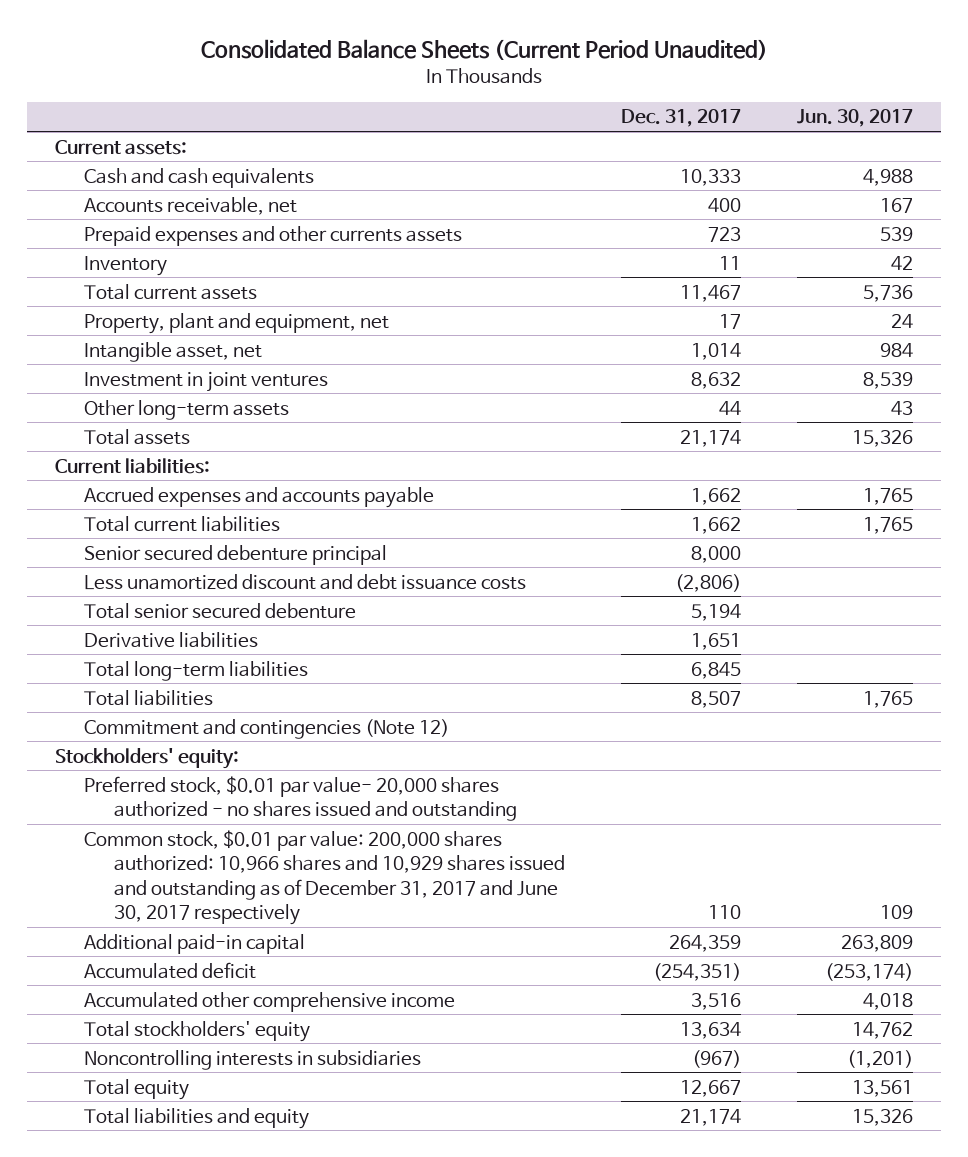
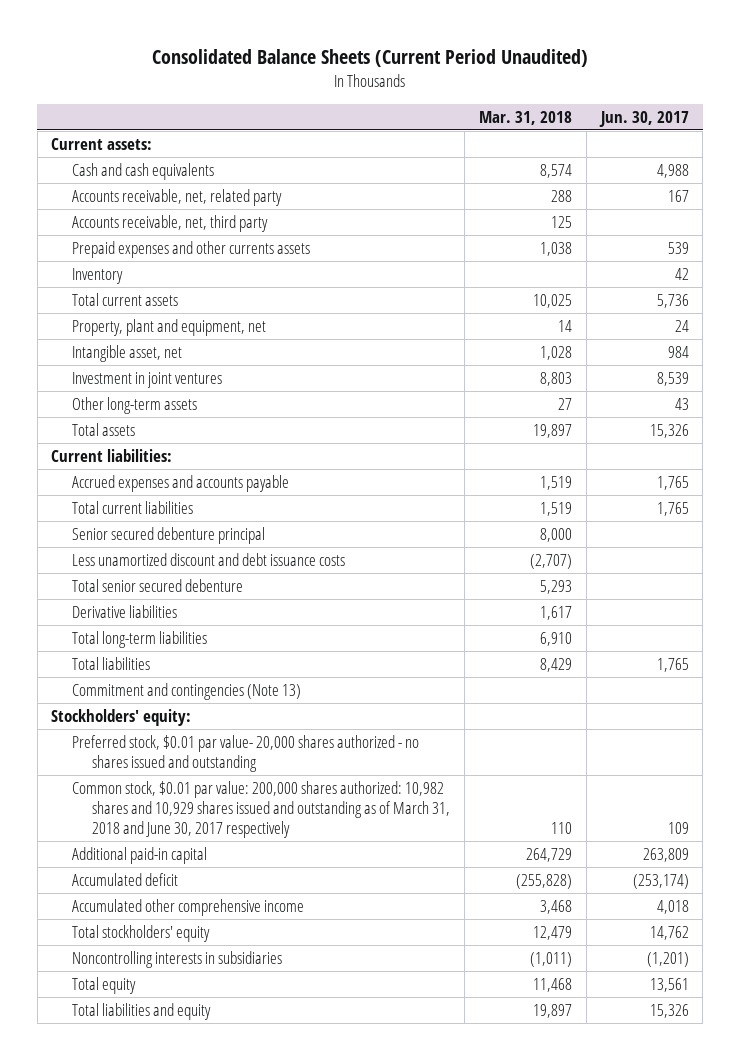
- | Dec. 31, 2017 | Jun. 30, 2017
+ | Mar. 31, 2018 | Jun. 30, 2017
- Accounts receivable, net | 400 | 167
+ Accounts receivable, net, related party | 288 | 167
+ Accounts receivable, net, third party | 125 |
- Commitment and contingencies (Note 12)
+ Commitment and contingencies (Note 13)
- Common stock, $0.01 par value: 200,000 shares authorized: 10,966 shares and 10,929 shares issued and outstanding as of December 31, 2017 and June 30, 2017 respectively | 110 | 109
+ Common stock, $0.01 par value: 200,000 shares authorized: 10,982 shares and 10,929 shares issued and outstanding as of March 31, 2018 and June 30, 2017 respectively | 110 | 109

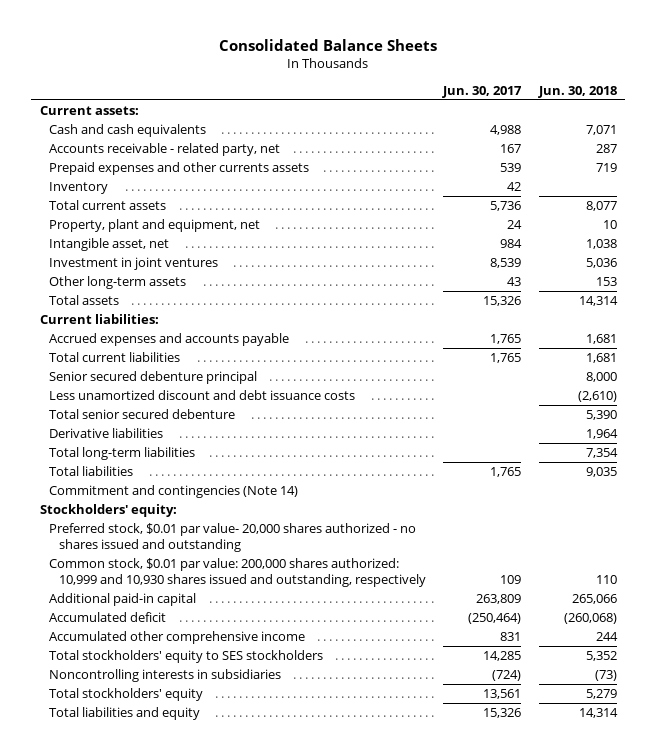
- Consolidated Balance Sheets (Current Period Unaudited)
+ Consolidated Balance Sheets
- | Mar. 31, 2018 | Jun. 30, 2017
+ | Jun. 30, 2017 | Jun. 30, 2018
- Accounts receivable, net, related party | 288 | 167
- Accounts receivable, net, third party | 125 |
+ Accounts receivable - related party, net | 167 | 287
- Commitment and contingencies (Note 13)
+ Commitment and contingencies (Note 14)
- Common stock, $0.01 par value: 200,000 shares authorized: 10,982 shares and 10,929 shares issued and outstanding as of March 31, 2018 and June 30, 2017 respectively | 110 | 109
+ Common stock, $0.01 par value: 200,000 shares authorized: 10,999 and 10,930 shares issued and outstanding, respectively | 109 | 110
- Accumulated deficit | (255,828) | (253,174)
- Accumulated other comprehensive income | 3,468 | 4,018
- Total stockholders' equity | 12,479 | 14,762
- Noncontrolling interests in subsidiaries | (1,011) | (1,201)
- Total equity | 11,468 | 13,561
+ Accumulated deficit | (250,464) | (260,068)
+ Accumulated other comprehensive income | 831 | 244
+ Total stockholders' equity to SES stockholders | 14,285 | 5,352
+ Noncontrolling interests in subsidiaries | (724) | (73)
+ Total stockholders' equity | 13,561 | 5,279

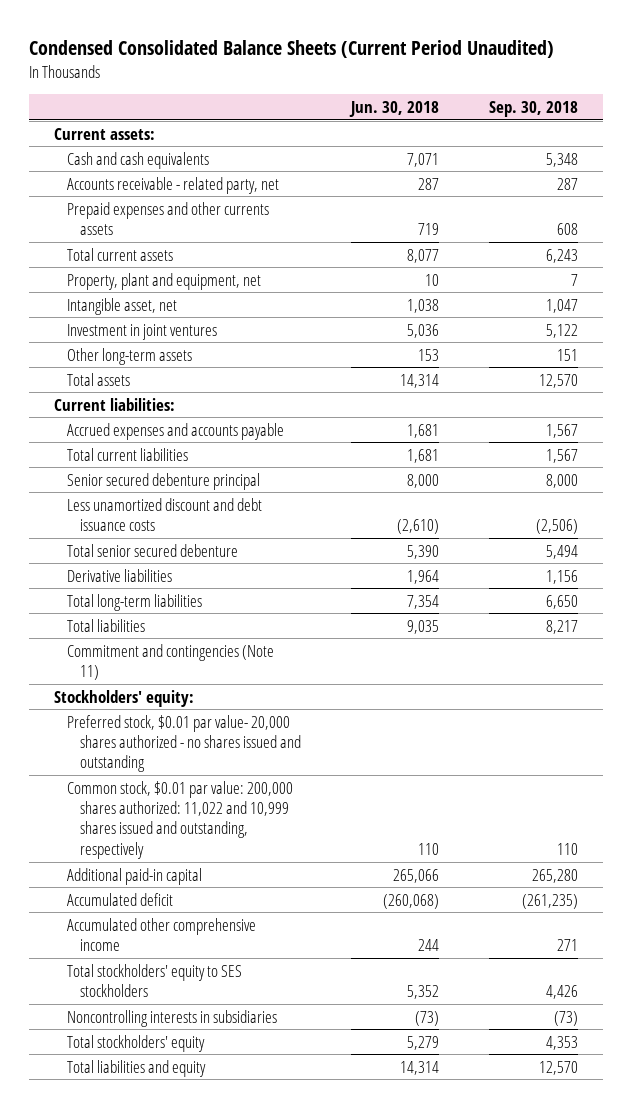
- Consolidated Balance Sheets
+ Condensed Consolidated Balance Sheets (Current Period Unaudited)
- | Jun. 30, 2017 | Jun. 30, 2018
+ | Jun. 30, 2018 | Sep. 30, 2018
- Inventory | 42 |
- Commitment and contingencies (Note 14)
+ Commitment and contingencies (Note 11)
- Common stock, $0.01 par value: 200,000 shares authorized: 10,999 and 10,930 shares issued and outstanding, respectively | 109 | 110
+ Common stock, $0.01 par value: 200,000 shares authorized: 11,022 and 10,999 shares issued and outstanding, respectively | 110 | 110

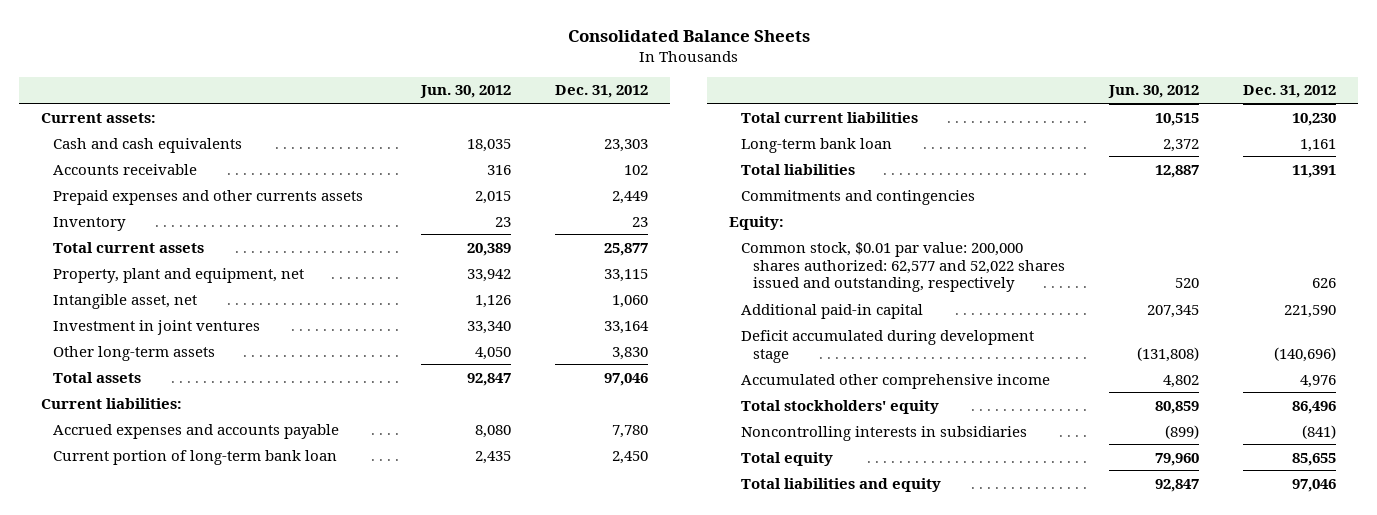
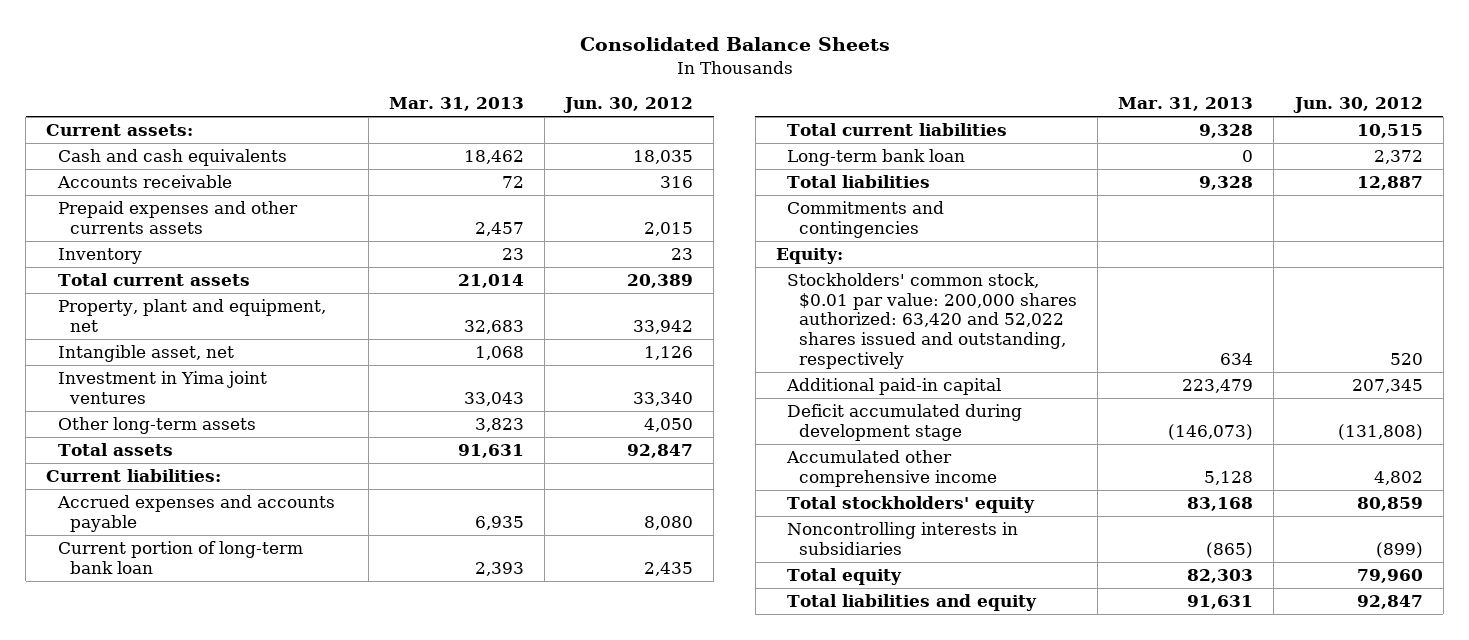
- | Jun. 30, 2012 | Dec. 31, 2012
+ | Mar. 31, 2013 | Jun. 30, 2012
- Investment in joint ventures | 33,340 | 33,164
+ Investment in Yima joint ventures | 33,043 | 33,340
- Common stock, $0.01 par value: 200,000 shares authorized: 62,577 and 52,022 shares issued and outstanding, respectively | 520 | 626
+ Stockholders' common stock, $0.01 par value: 200,000 shares authorized: 63,420 and 52,022 shares issued and outstanding, respectively | 634 | 520

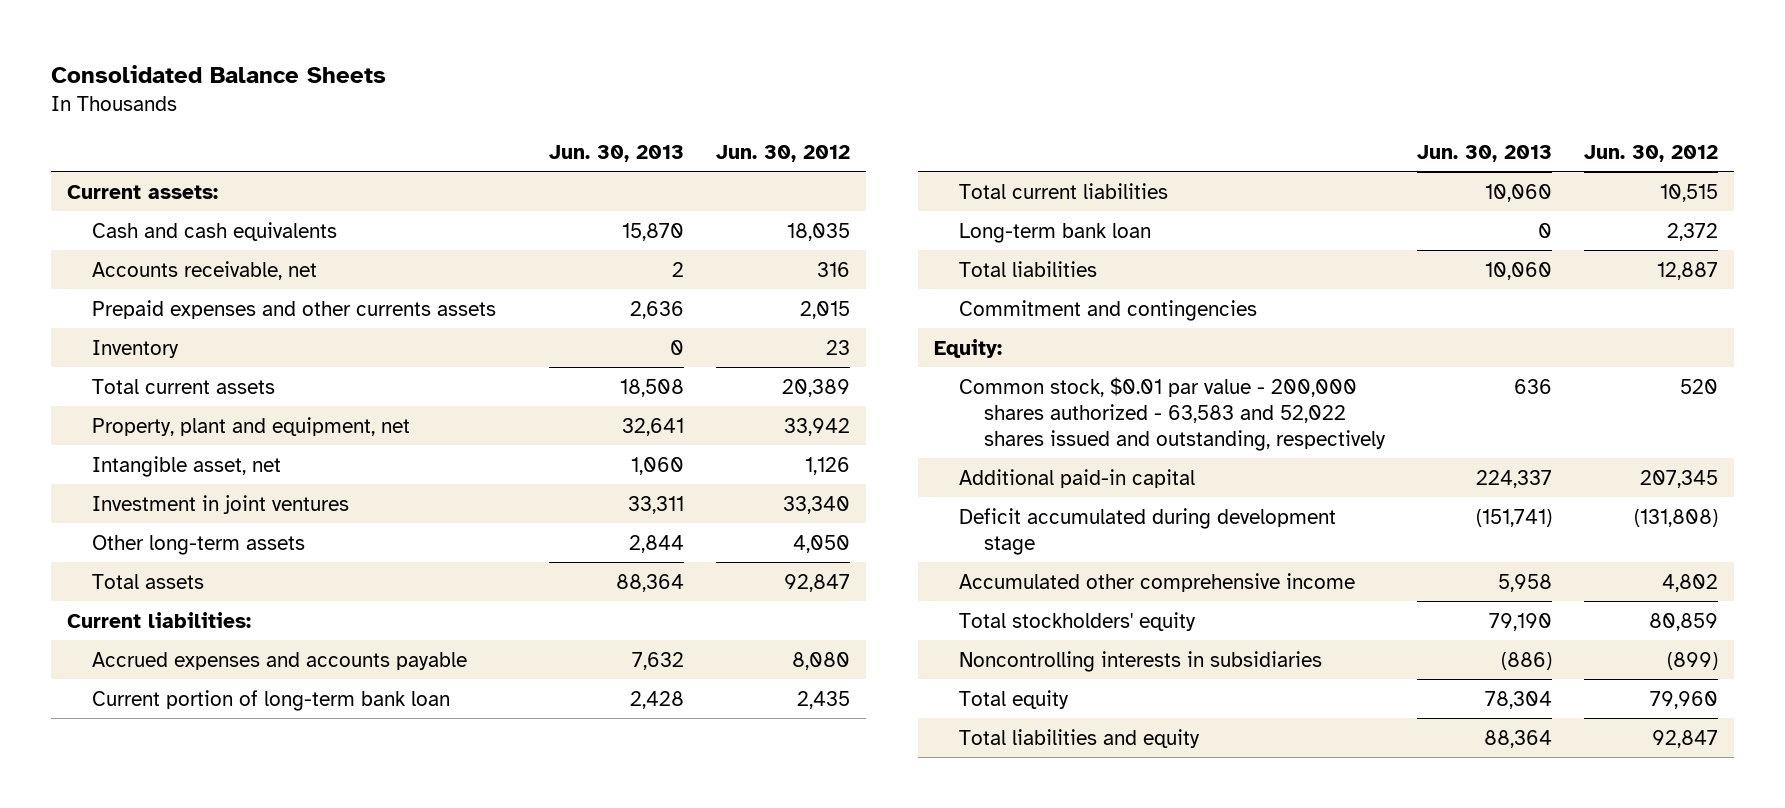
- | Mar. 31, 2013 | Jun. 30, 2012
+ | Jun. 30, 2013 | Jun. 30, 2012
- Accounts receivable | 72 | 316
+ Accounts receivable, net | 2 | 316
- Investment in Yima joint ventures | 33,043 | 33,340
+ Investment in joint ventures | 33,311 | 33,340
- Commitments and contingencies
+ Commitment and contingencies
- Stockholders' common stock, $0.01 par value: 200,000 shares authorized: 63,420 and 52,022 shares issued and outstanding, respectively | 634 | 520
+ Common stock, $0.01 par value - 200,000 shares authorized - 63,583 and 52,022 shares issued and outstanding, respectively | 636 | 520

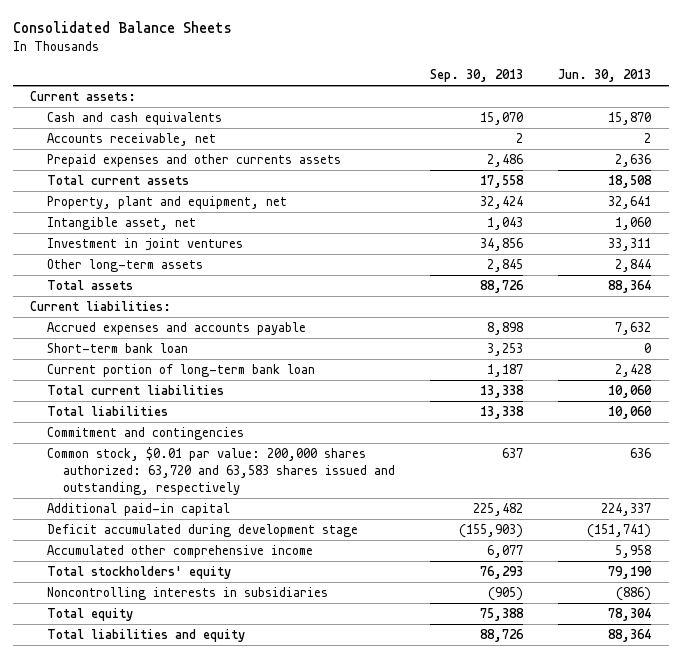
- | Jun. 30, 2013 | Jun. 30, 2012
+ | Sep. 30, 2013 | Jun. 30, 2013
- Inventory | 0 | 23
+ Short-term bank loan | 3,253 | 0
- Long-term bank loan | 0 | 2,372
- Equity:
- Common stock, $0.01 par value - 200,000 shares authorized - 63,583 and 52,022 shares issued and outstanding, respectively | 636 | 520
+ Common stock, $0.01 par value: 200,000 shares authorized: 63,720 and 63,583 shares issued and outstanding, respectively | 637 | 636

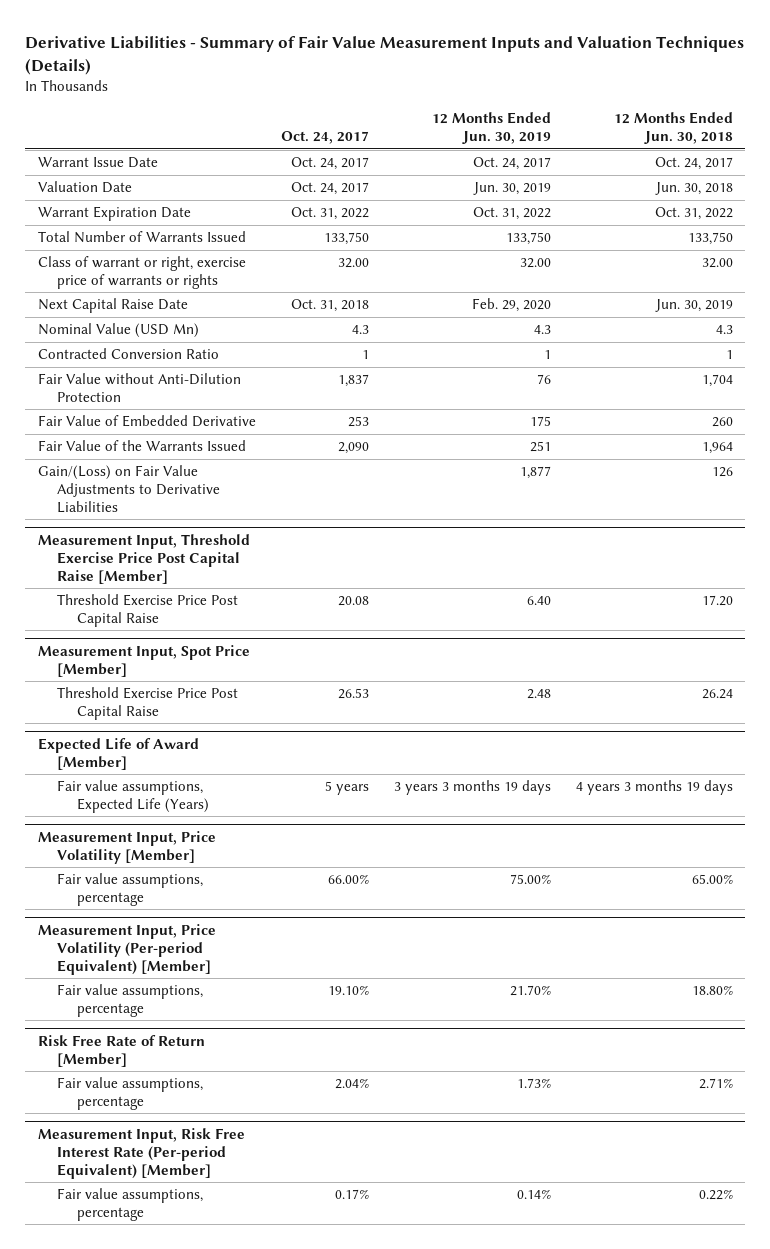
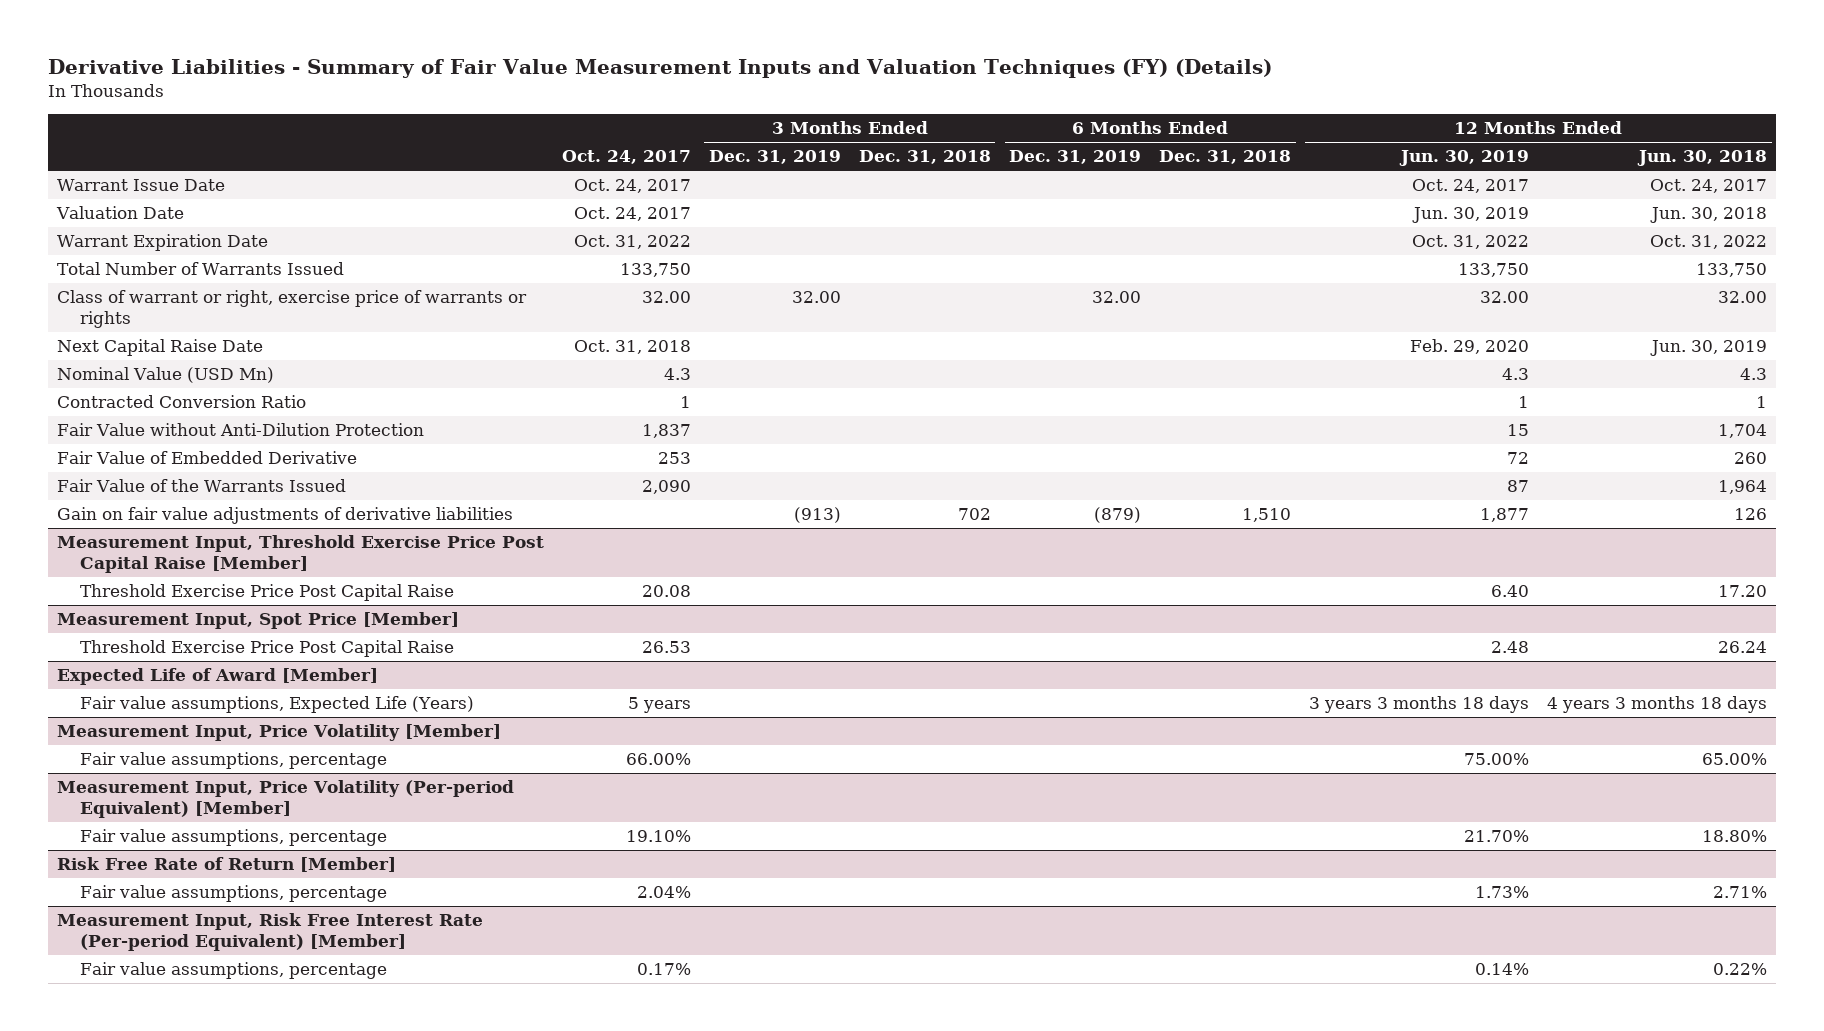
- Derivative Liabilities - Summary of Fair Value Measurement Inputs and Valuation Techniques (Details)
+ Derivative Liabilities - Summary of Fair Value Measurement Inputs and Valuation Techniques (FY) (Details)
- | Oct. 24, 2017 | 12 Months Ended Jun. 30, 2019 | 12 Months Ended Jun. 30, 2018
+ | Oct. 24, 2017 | 3 Months Ended Dec. 31, 2019 | 3 Months Ended Dec. 31, 2018 | 6 Months Ended Dec. 31, 2019 | 6 Months Ended Dec. 31, 2018 | 12 Months Ended Jun. 30, 2019 | 12 Months Ended Jun. 30, 2018
- Fair Value without Anti-Dilution Protection | 1,837 | 76 | 1,704
- Fair Value of Embedded Derivative | 253 | 175 | 260
- Fair Value of the Warrants Issued | 2,090 | 251 | 1,964
- Gain/(Loss) on Fair Value Adjustments to Derivative Liabilities | | 1,877 | 126
+ Fair Value without Anti-Dilution Protection | 1,837 | | | | | 15 | 1,704
+ Fair Value of Embedded Derivative | 253 | | | | | 72 | 260
+ Fair Value of the Warrants Issued | 2,090 | | | | | 87 | 1,964
+ Gain on fair value adjustments of derivative liabilities | | (913) | 702 | (879) | 1,510 | 1,877 | 126
@ Expected Life of Award [Member]
- Fair value assumptions, Expected Life (Years) | 5 years | 3 years 3 months 19 days | 4 years 3 months 19 days
+ Fair value assumptions, Expected Life (Years) | 5 years | | | | | 3 years 3 months 18 days | 4 years 3 months 18 days

